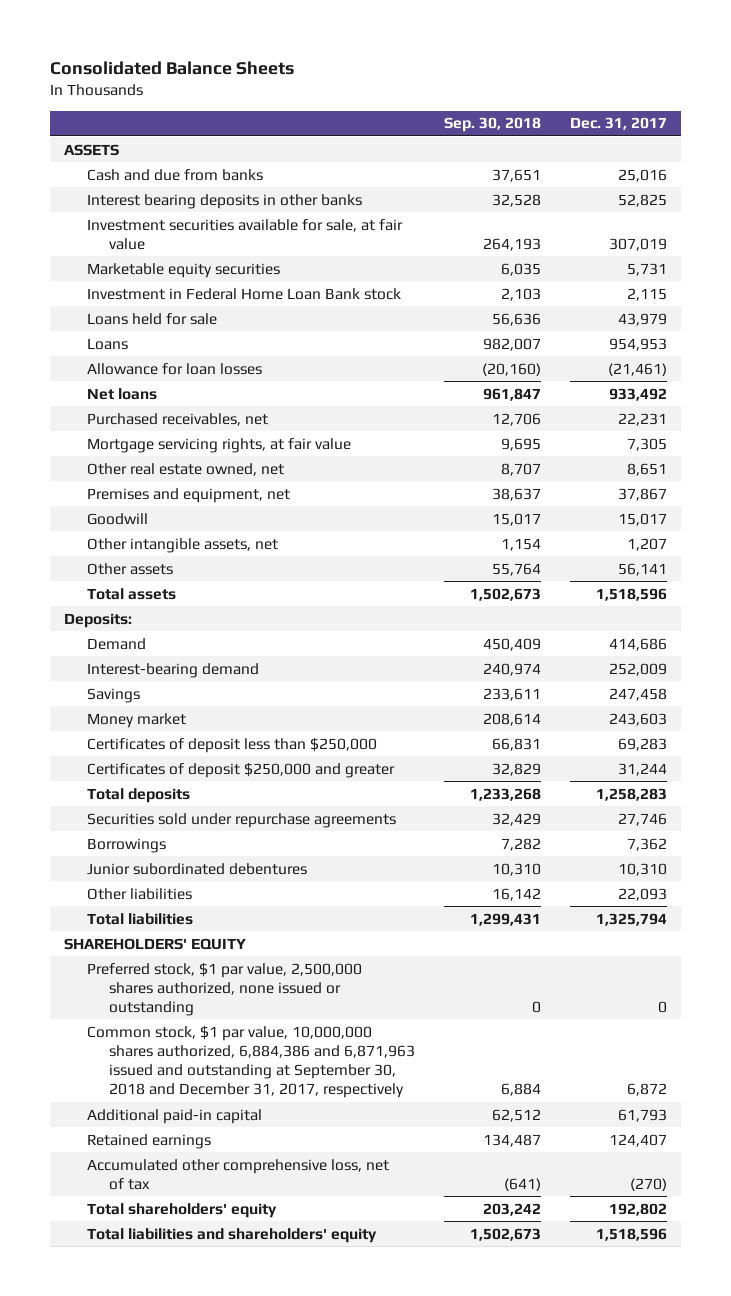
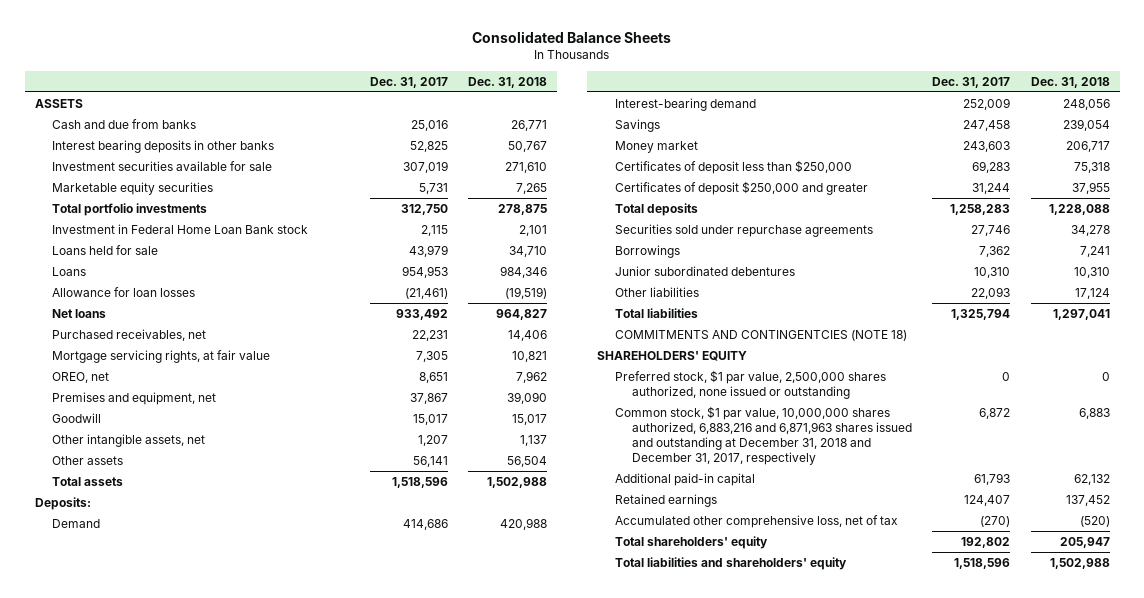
- | Sep. 30, 2018 | Dec. 31, 2017
+ | Dec. 31, 2017 | Dec. 31, 2018
- Investment securities available for sale, at fair value | 264,193 | 307,019
+ Investment securities available for sale | 307,019 | 271,610
+ Total portfolio investments | 312,750 | 278,875
- Other real estate owned, net | 8,707 | 8,651
+ OREO, net | 8,651 | 7,962
+ COMMITMENTS AND CONTINGENTCIES (NOTE 18)
- Common stock, $1 par value, 10,000,000 shares authorized, 6,884,386 and 6,871,963 issued and outstanding at September 30, 2018 and December 31, 2017, respectively | 6,884 | 6,872
+ Common stock, $1 par value, 10,000,000 shares authorized, 6,883,216 and 6,871,963 shares issued and outstanding at December 31, 2018 and December 31, 2017, respectively | 6,872 | 6,883

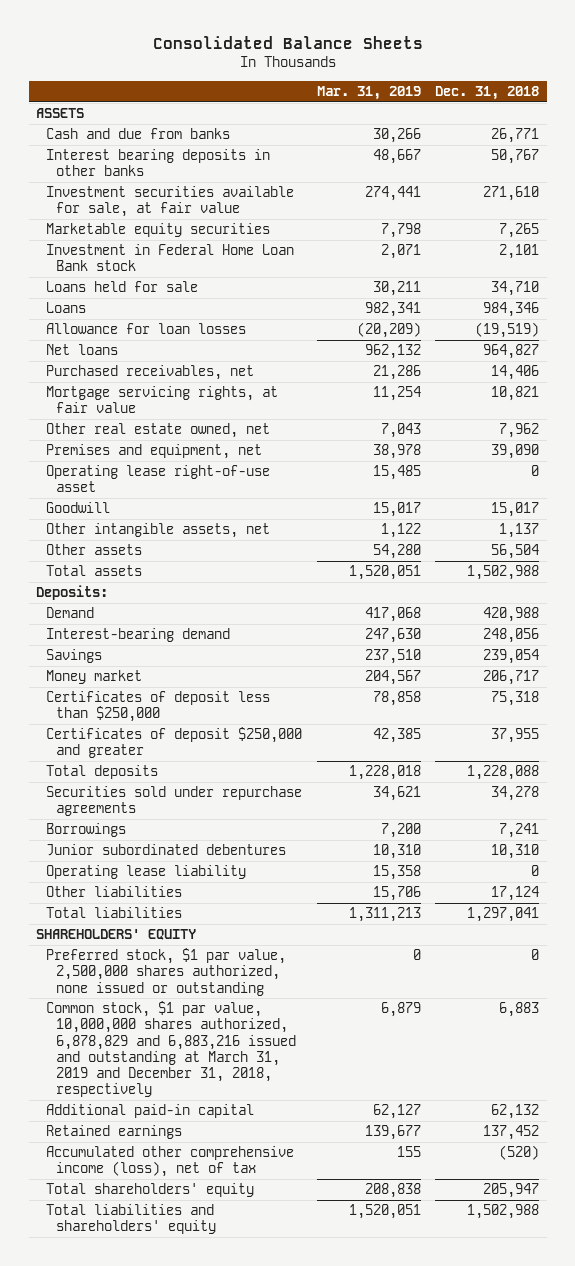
- | Dec. 31, 2017 | Dec. 31, 2018
+ | Mar. 31, 2019 | Dec. 31, 2018
- Investment securities available for sale | 307,019 | 271,610
+ Investment securities available for sale, at fair value | 274,441 | 271,610
- Total portfolio investments | 312,750 | 278,875
- OREO, net | 8,651 | 7,962
+ Other real estate owned, net | 7,043 | 7,962
+ Operating lease right-of-use asset | 15,485 | 0
+ Operating lease liability | 15,358 | 0
- COMMITMENTS AND CONTINGENTCIES (NOTE 18)
- Common stock, $1 par value, 10,000,000 shares authorized, 6,883,216 and 6,871,963 shares issued and outstanding at December 31, 2018 and December 31, 2017, respectively | 6,872 | 6,883
+ Common stock, $1 par value, 10,000,000 shares authorized, 6,878,829 and 6,883,216 issued and outstanding at March 31, 2019 and December 31, 2018, respectively | 6,879 | 6,883
- Accumulated other comprehensive loss, net of tax | (270) | (520)
+ Accumulated other comprehensive income (loss), net of tax | 155 | (520)

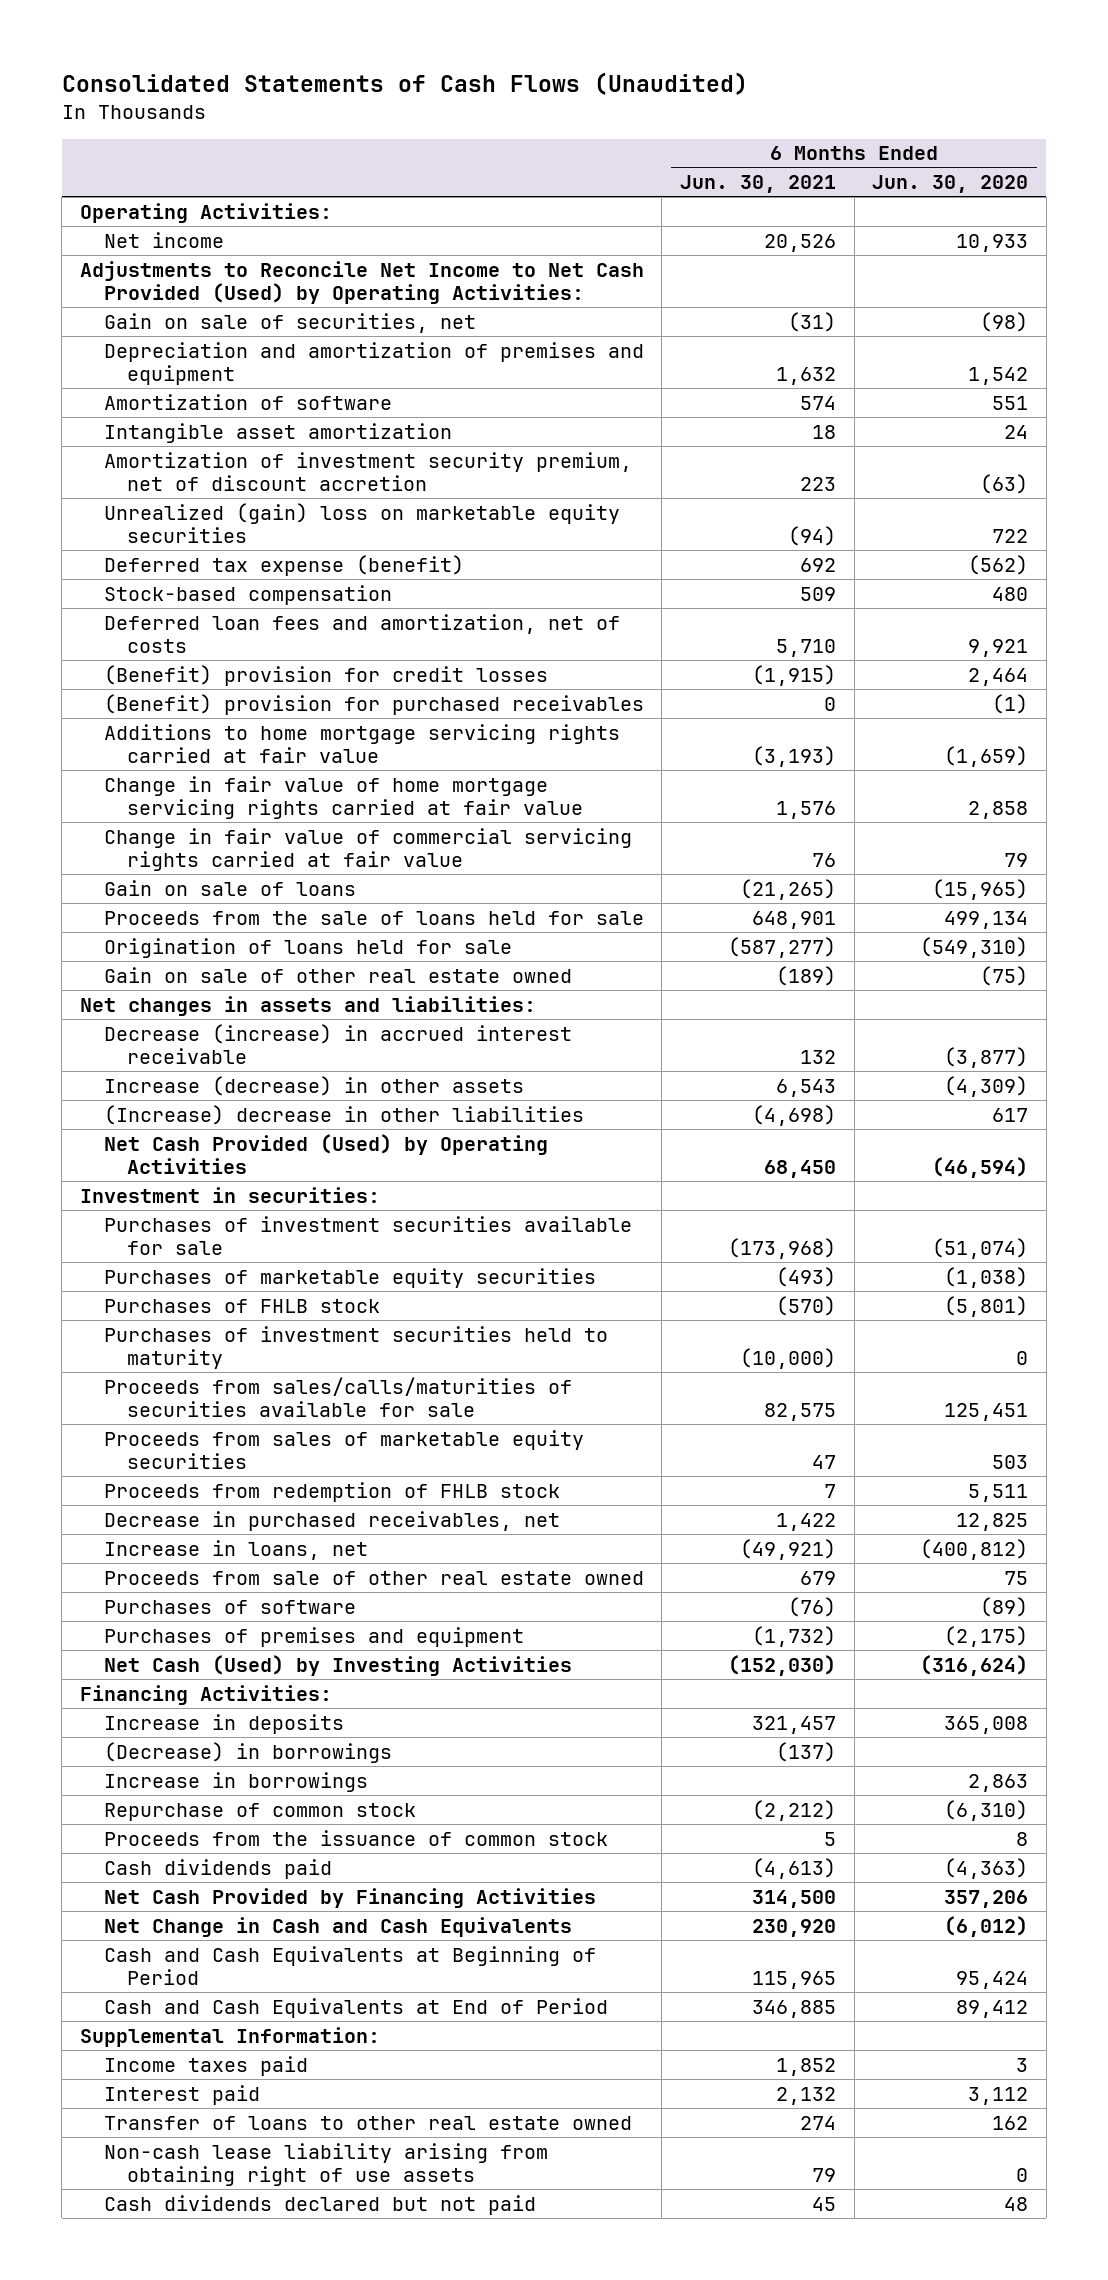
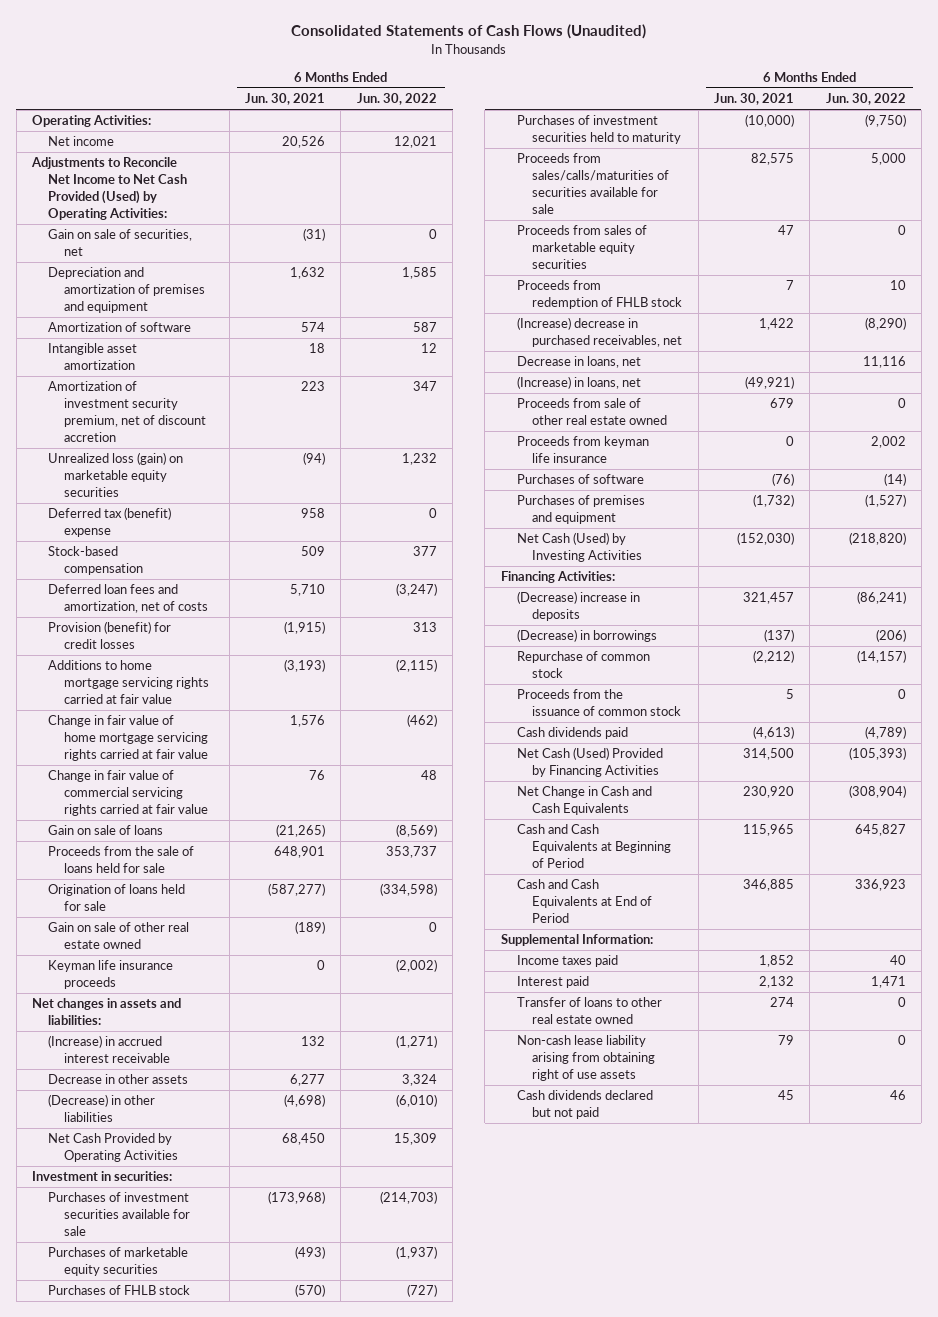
- | 6 Months Ended Jun. 30, 2021 | 6 Months Ended Jun. 30, 2020
+ | 6 Months Ended Jun. 30, 2021 | 6 Months Ended Jun. 30, 2022
- Unrealized (gain) loss on marketable equity securities | (94) | 722
- Deferred tax expense (benefit) | 692 | (562)
+ Unrealized loss (gain) on marketable equity securities | (94) | 1,232
+ Deferred tax (benefit) expense | 958 | 0
- (Benefit) provision for credit losses | (1,915) | 2,464
- (Benefit) provision for purchased receivables | 0 | (1)
+ Provision (benefit) for credit losses | (1,915) | 313
+ Keyman life insurance proceeds | 0 | (2,002)
- Decrease (increase) in accrued interest receivable | 132 | (3,877)
- Increase (decrease) in other assets | 6,543 | (4,309)
- (Increase) decrease in other liabilities | (4,698) | 617
- Net Cash Provided (Used) by Operating Activities | 68,450 | (46,594)
+ (Increase) in accrued interest receivable | 132 | (1,271)
+ Decrease in other assets | 6,277 | 3,324
+ (Decrease) in other liabilities | (4,698) | (6,010)
+ Net Cash Provided by Operating Activities | 68,450 | 15,309
- Decrease in purchased receivables, net | 1,422 | 12,825
- Increase in loans, net | (49,921) | (400,812)
+ (Increase) decrease in purchased receivables, net | 1,422 | (8,290)
+ Decrease in loans, net | | 11,116
+ (Increase) in loans, net | (49,921) |
+ Proceeds from keyman life insurance | 0 | 2,002
- Increase in deposits | 321,457 | 365,008
+ (Decrease) increase in deposits | 321,457 | (86,241)
- Increase in borrowings | | 2,863
- Net Cash Provided by Financing Activities | 314,500 | 357,206
+ Net Cash (Used) Provided by Financing Activities | 314,500 | (105,393)

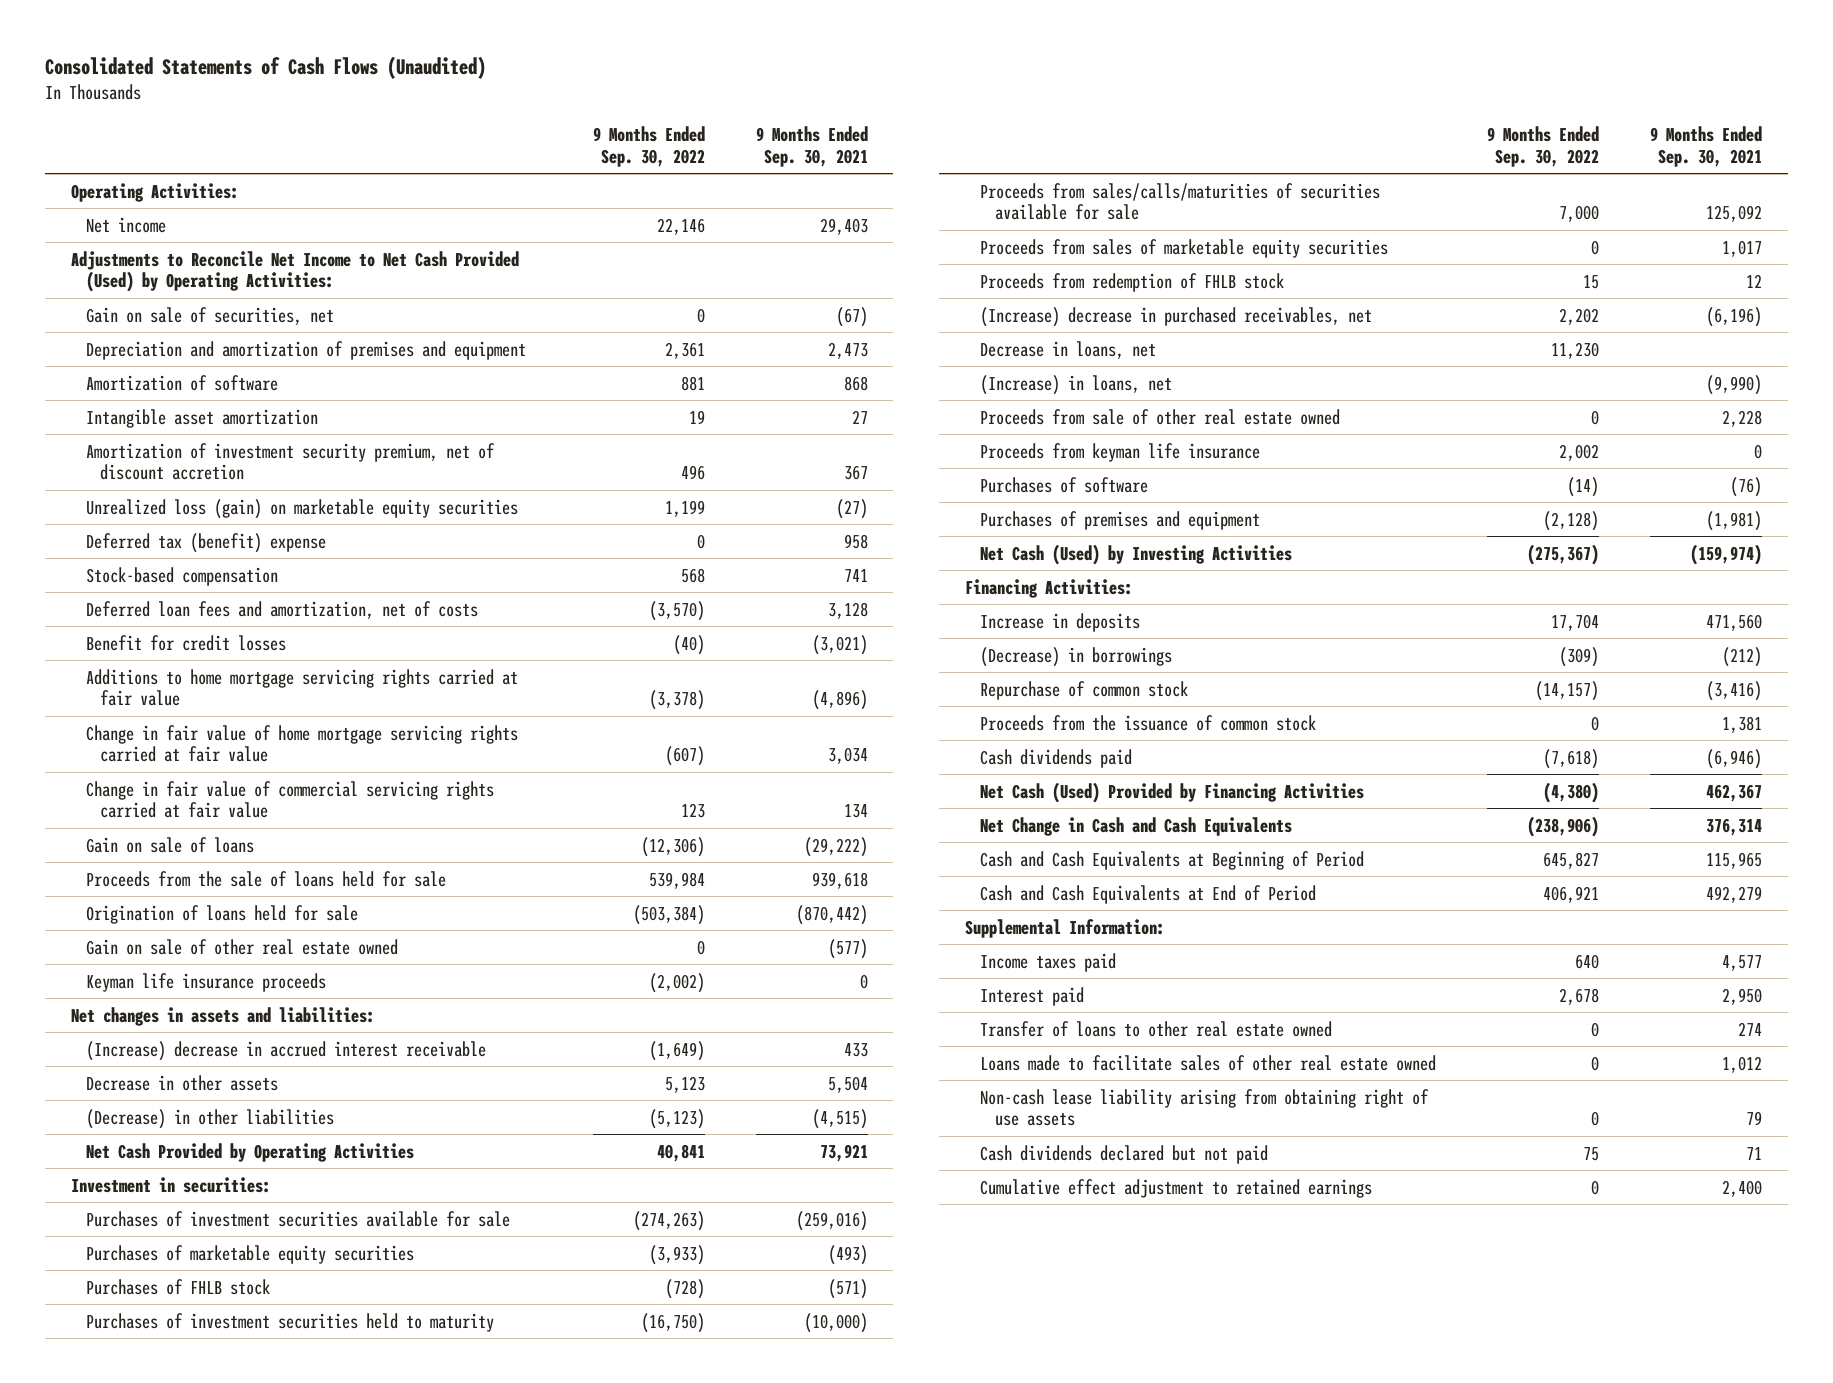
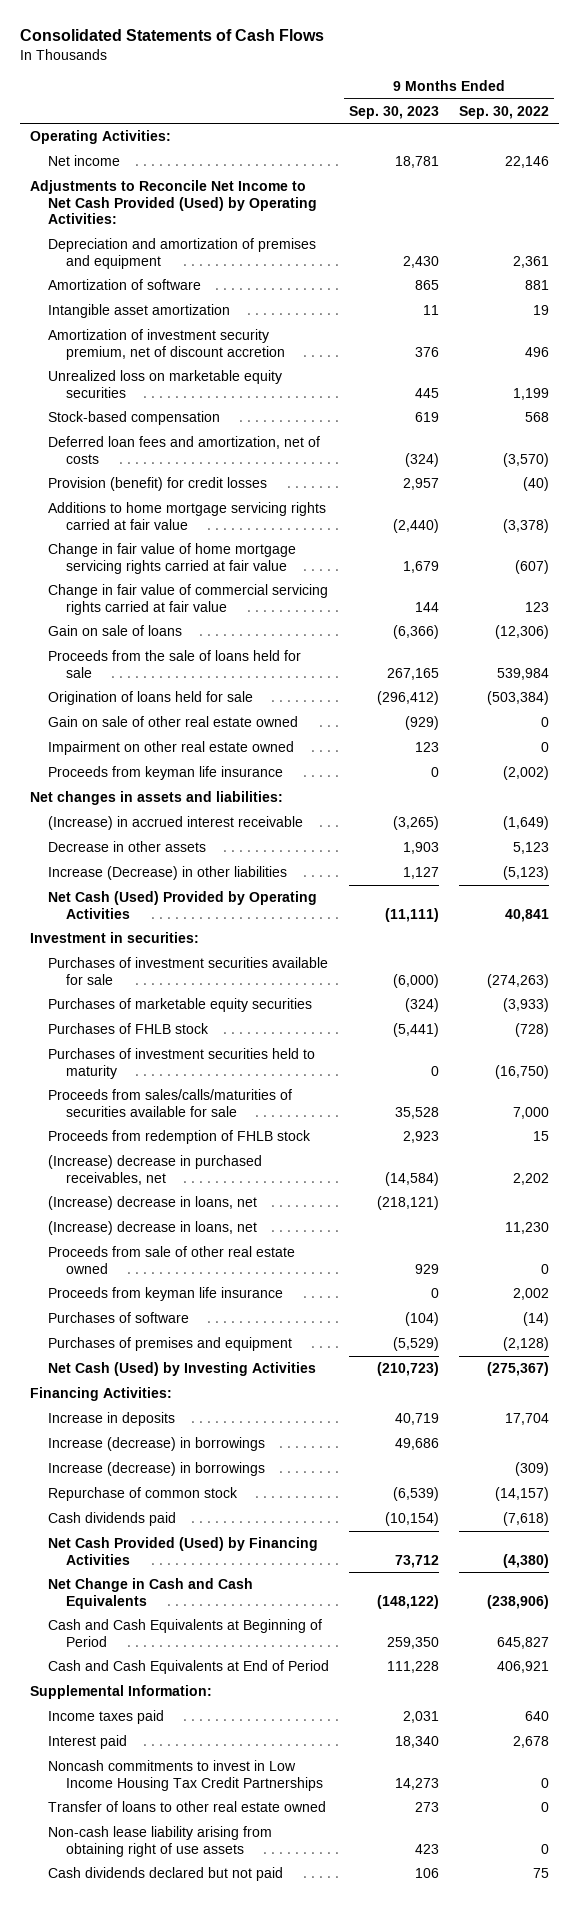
- Consolidated Statements of Cash Flows (Unaudited)
+ Consolidated Statements of Cash Flows
- | 9 Months Ended Sep. 30, 2022 | 9 Months Ended Sep. 30, 2021
+ | 9 Months Ended Sep. 30, 2023 | 9 Months Ended Sep. 30, 2022
- Gain on sale of securities, net | 0 | (67)
- Unrealized loss (gain) on marketable equity securities | 1,199 | (27)
- Deferred tax (benefit) expense | 0 | 958
+ Unrealized loss on marketable equity securities | 445 | 1,199
- Benefit for credit losses | (40) | (3,021)
+ Provision (benefit) for credit losses | 2,957 | (40)
- Keyman life insurance proceeds | (2,002) | 0
+ Impairment on other real estate owned | 123 | 0
+ Proceeds from keyman life insurance | 0 | (2,002)
- (Increase) decrease in accrued interest receivable | (1,649) | 433
+ (Increase) in accrued interest receivable | (3,265) | (1,649)
- (Decrease) in other liabilities | (5,123) | (4,515)
- Net Cash Provided by Operating Activities | 40,841 | 73,921
+ Increase (Decrease) in other liabilities | 1,127 | (5,123)
+ Net Cash (Used) Provided by Operating Activities | (11,111) | 40,841
- Proceeds from sales of marketable equity securities | 0 | 1,017
- Decrease in loans, net | 11,230 |
- (Increase) in loans, net | | (9,990)
+ (Increase) decrease in loans, net | (218,121) |
+ (Increase) decrease in loans, net | | 11,230
- (Decrease) in borrowings | (309) | (212)
+ Increase (decrease) in borrowings | 49,686 |
+ Increase (decrease) in borrowings | | (309)
- Proceeds from the issuance of common stock | 0 | 1,381
- Net Cash (Used) Provided by Financing Activities | (4,380) | 462,367
+ Net Cash Provided (Used) by Financing Activities | 73,712 | (4,380)
+ Noncash commitments to invest in Low Income Housing Tax Credit Partnerships | 14,273 | 0
- Loans made to facilitate sales of other real estate owned | 0 | 1,012
- Cumulative effect adjustment to retained earnings | 0 | 2,400

